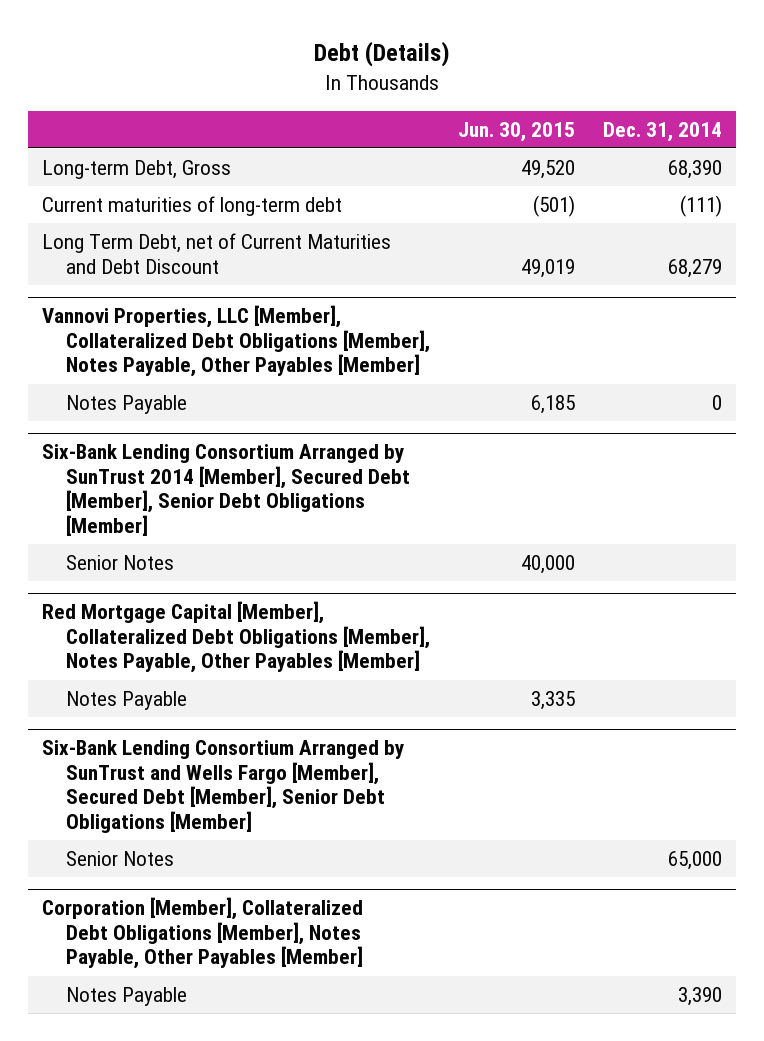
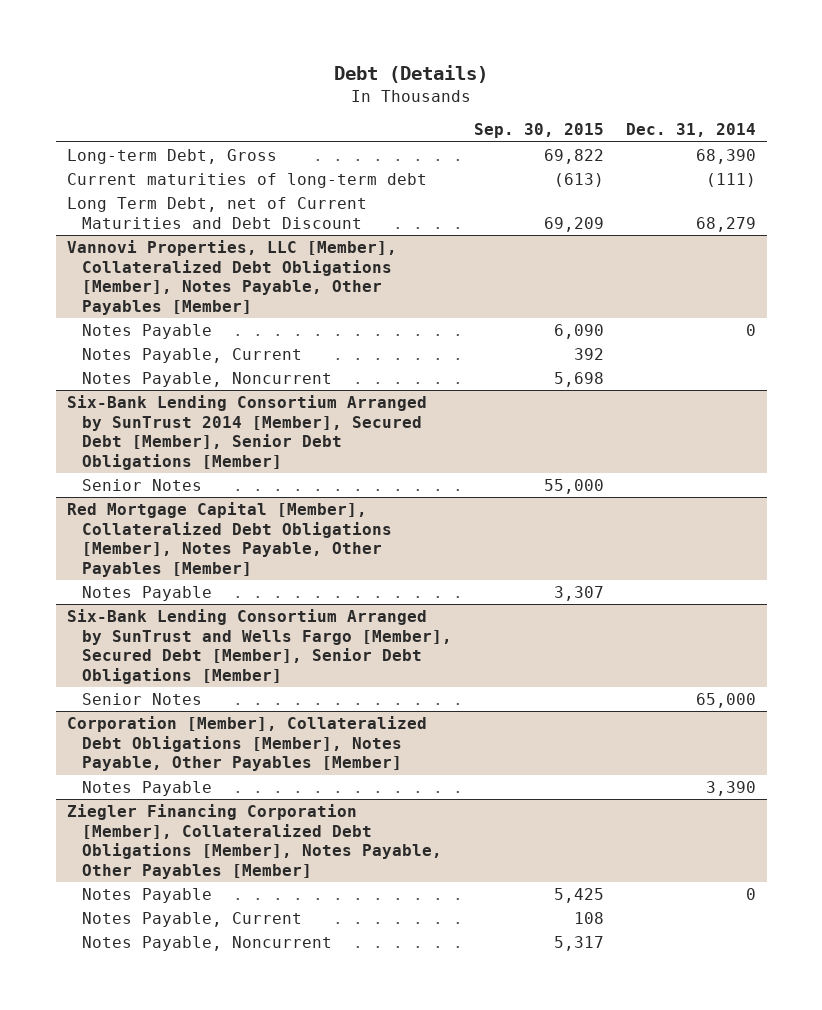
- | Jun. 30, 2015 | Dec. 31, 2014
+ | Sep. 30, 2015 | Dec. 31, 2014
@ Vannovi Properties, LLC [Member], Collateralized Debt Obligations [Member], Notes Payable, Other Payables [Member]
+ Notes Payable, Current | 392 |
+ Notes Payable, Noncurrent | 5,698 |
+ Ziegler Financing Corporation [Member], Collateralized Debt Obligations [Member], Notes Payable, Other Payables [Member]
+ Notes Payable | 5,425 | 0
+ Notes Payable, Current | 108 |
+ Notes Payable, Noncurrent | 5,317 |

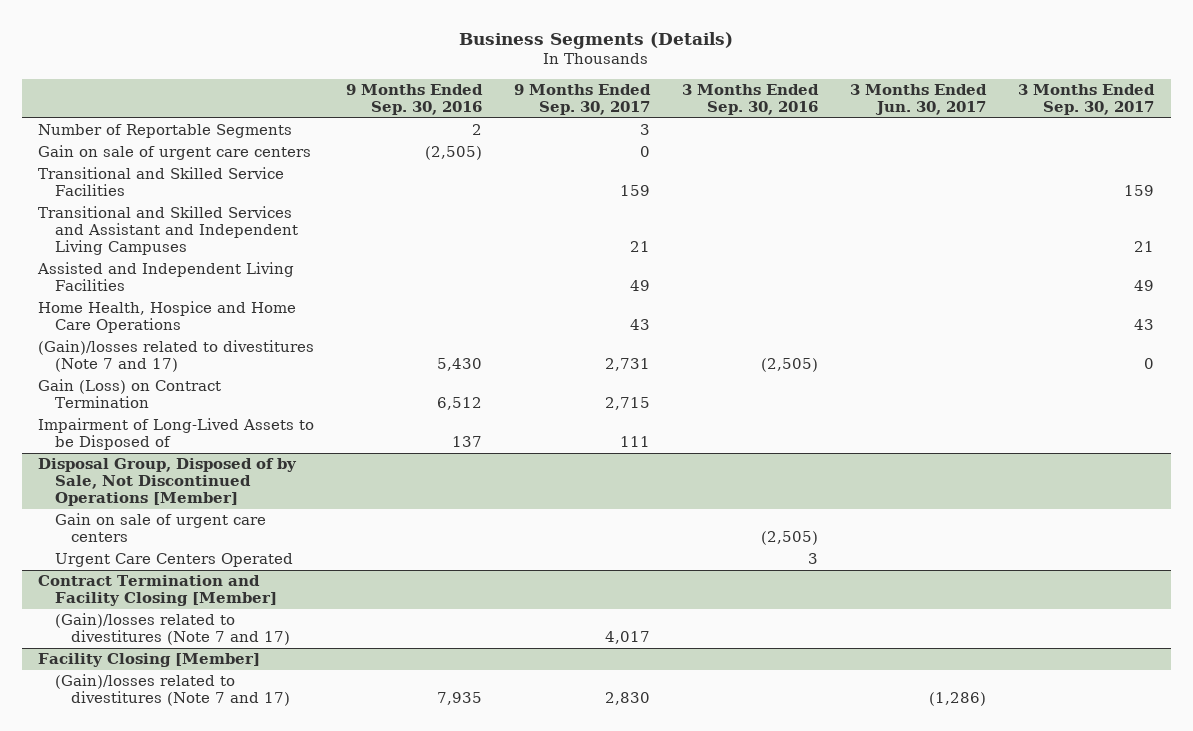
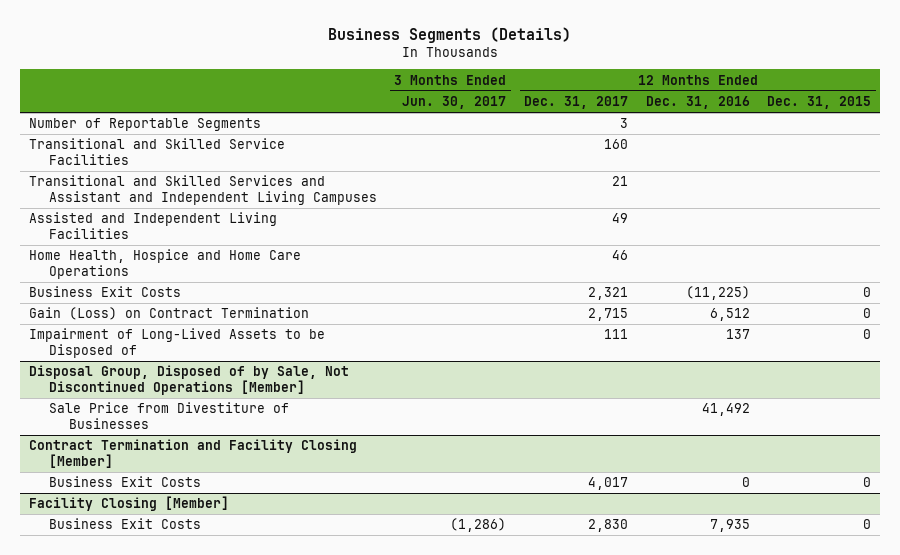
- | 9 Months Ended Sep. 30, 2016 | 9 Months Ended Sep. 30, 2017 | 3 Months Ended Sep. 30, 2016 | 3 Months Ended Jun. 30, 2017 | 3 Months Ended Sep. 30, 2017
+ | 3 Months Ended Jun. 30, 2017 | 12 Months Ended Dec. 31, 2017 | 12 Months Ended Dec. 31, 2016 | 12 Months Ended Dec. 31, 2015
- Gain on sale of urgent care centers | (2,505) | 0 | | |
- (Gain)/losses related to divestitures (Note 7 and 17) | 5,430 | 2,731 | (2,505) | | 0
+ Business Exit Costs | | 2,321 | (11,225) | 0
@ Disposal Group, Disposed of by Sale, Not Discontinued Operations [Member]
- Gain on sale of urgent care centers | | | (2,505) | |
- Urgent Care Centers Operated | | | 3 | |
+ Sale Price from Divestiture of Businesses | | | 41,492 |
@ Contract Termination and Facility Closing [Member]
- (Gain)/losses related to divestitures (Note 7 and 17) | | 4,017 | | |
+ Business Exit Costs | | 4,017 | 0 | 0
@ Facility Closing [Member]
- (Gain)/losses related to divestitures (Note 7 and 17) | 7,935 | 2,830 | | (1,286) |
+ Business Exit Costs | (1,286) | 2,830 | 7,935 | 0

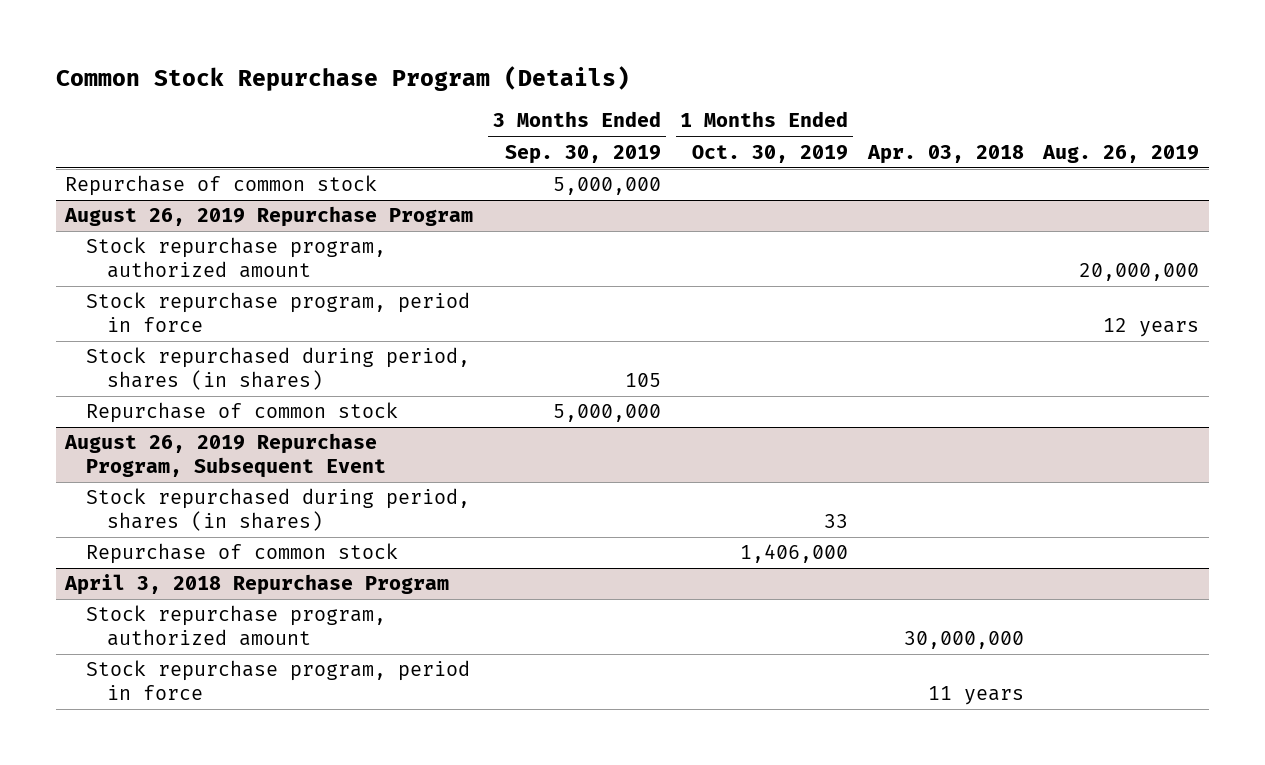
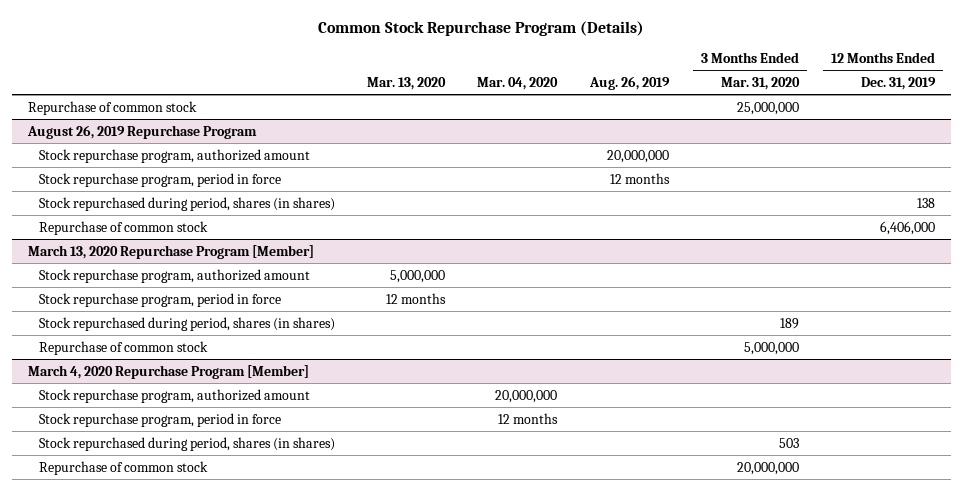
- | 3 Months Ended Sep. 30, 2019 | 1 Months Ended Oct. 30, 2019 | Apr. 03, 2018 | Aug. 26, 2019
+ | Mar. 13, 2020 | Mar. 04, 2020 | Aug. 26, 2019 | 3 Months Ended Mar. 31, 2020 | 12 Months Ended Dec. 31, 2019
@ August 26, 2019 Repurchase Program
- Stock repurchase program, period in force | | | | 12 years
+ Stock repurchase program, period in force | | | 12 months | |
- August 26, 2019 Repurchase Program, Subsequent Event
- Stock repurchased during period, shares (in shares) | | 33 | |
- Repurchase of common stock | | 1,406,000 | |
- April 3, 2018 Repurchase Program
- Stock repurchase program, authorized amount | | | 30,000,000 |
- Stock repurchase program, period in force | | | 11 years |
+ March 13, 2020 Repurchase Program [Member]
+ Stock repurchase program, authorized amount | 5,000,000 | | | |
+ Stock repurchase program, period in force | 12 months | | | |
+ Stock repurchased during period, shares (in shares) | | | | 189 |
+ Repurchase of common stock | | | | 5,000,000 |
+ March 4, 2020 Repurchase Program [Member]
+ Stock repurchase program, authorized amount | | 20,000,000 | | |
+ Stock repurchase program, period in force | | 12 months | | |
+ Stock repurchased during period, shares (in shares) | | | | 503 |
+ Repurchase of common stock | | | | 20,000,000 |

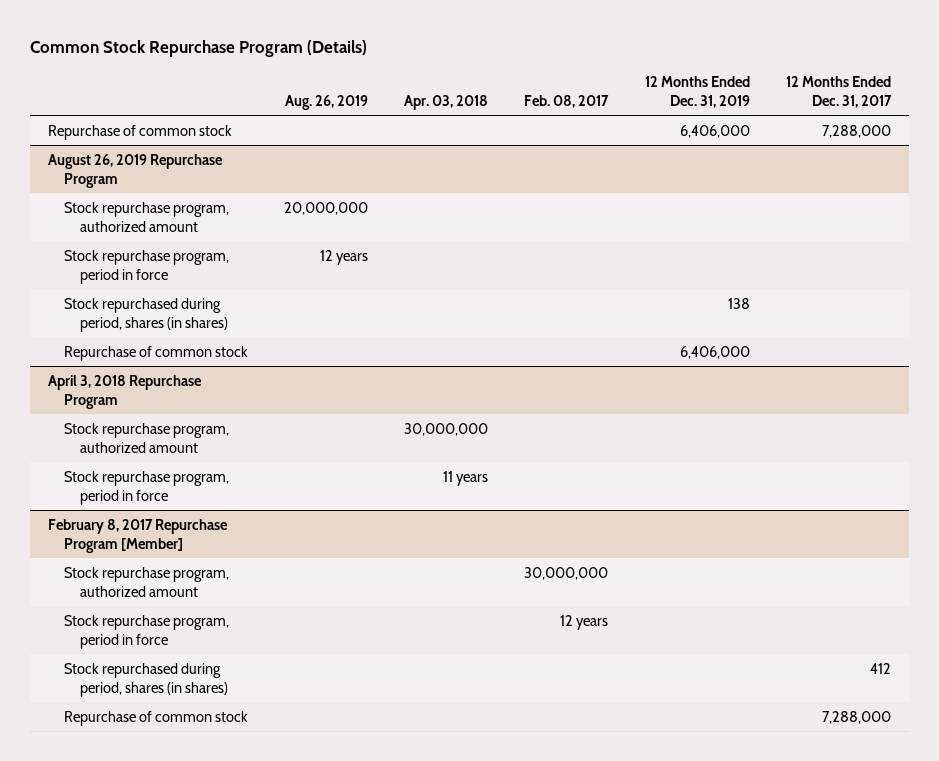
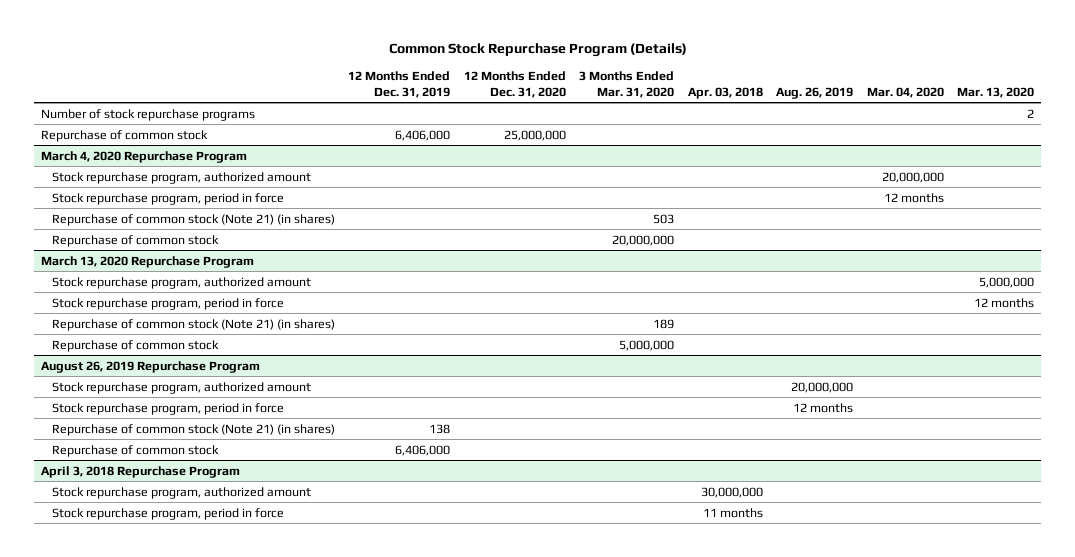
- | Aug. 26, 2019 | Apr. 03, 2018 | Feb. 08, 2017 | 12 Months Ended Dec. 31, 2019 | 12 Months Ended Dec. 31, 2017
+ | 12 Months Ended Dec. 31, 2019 | 12 Months Ended Dec. 31, 2020 | 3 Months Ended Mar. 31, 2020 | Apr. 03, 2018 | Aug. 26, 2019 | Mar. 04, 2020 | Mar. 13, 2020
+ Number of stock repurchase programs | | | | | | | 2
+ March 4, 2020 Repurchase Program
+ Stock repurchase program, authorized amount | | | | | | 20,000,000 |
+ Stock repurchase program, period in force | | | | | | 12 months |
+ Repurchase of common stock (Note 21) (in shares) | | | 503 | | | |
+ Repurchase of common stock | | | 20,000,000 | | | |
+ March 13, 2020 Repurchase Program
+ Stock repurchase program, authorized amount | | | | | | | 5,000,000
+ Stock repurchase program, period in force | | | | | | | 12 months
+ Repurchase of common stock (Note 21) (in shares) | | | 189 | | | |
+ Repurchase of common stock | | | 5,000,000 | | | |
@ August 26, 2019 Repurchase Program
- Stock repurchase program, period in force | 12 years | | | |
- Stock repurchased during period, shares (in shares) | | | | 138 |
+ Stock repurchase program, period in force | | | | | 12 months | |
+ Repurchase of common stock (Note 21) (in shares) | 138 | | | | | |
@ April 3, 2018 Repurchase Program
- Stock repurchase program, period in force | | 11 years | | |
- February 8, 2017 Repurchase Program [Member]
- Stock repurchase program, authorized amount | | | 30,000,000 | |
- Stock repurchase program, period in force | | | 12 years | |
- Stock repurchased during period, shares (in shares) | | | | | 412
- Repurchase of common stock | | | | | 7,288,000
@ April 3, 2018 Repurchase Program
+ Stock repurchase program, period in force | | | | 11 months | | |

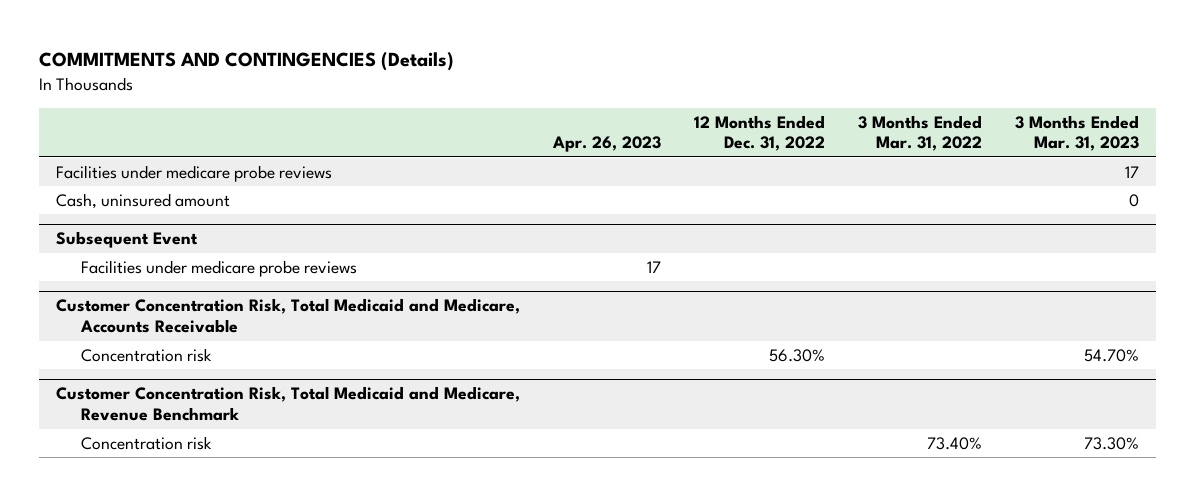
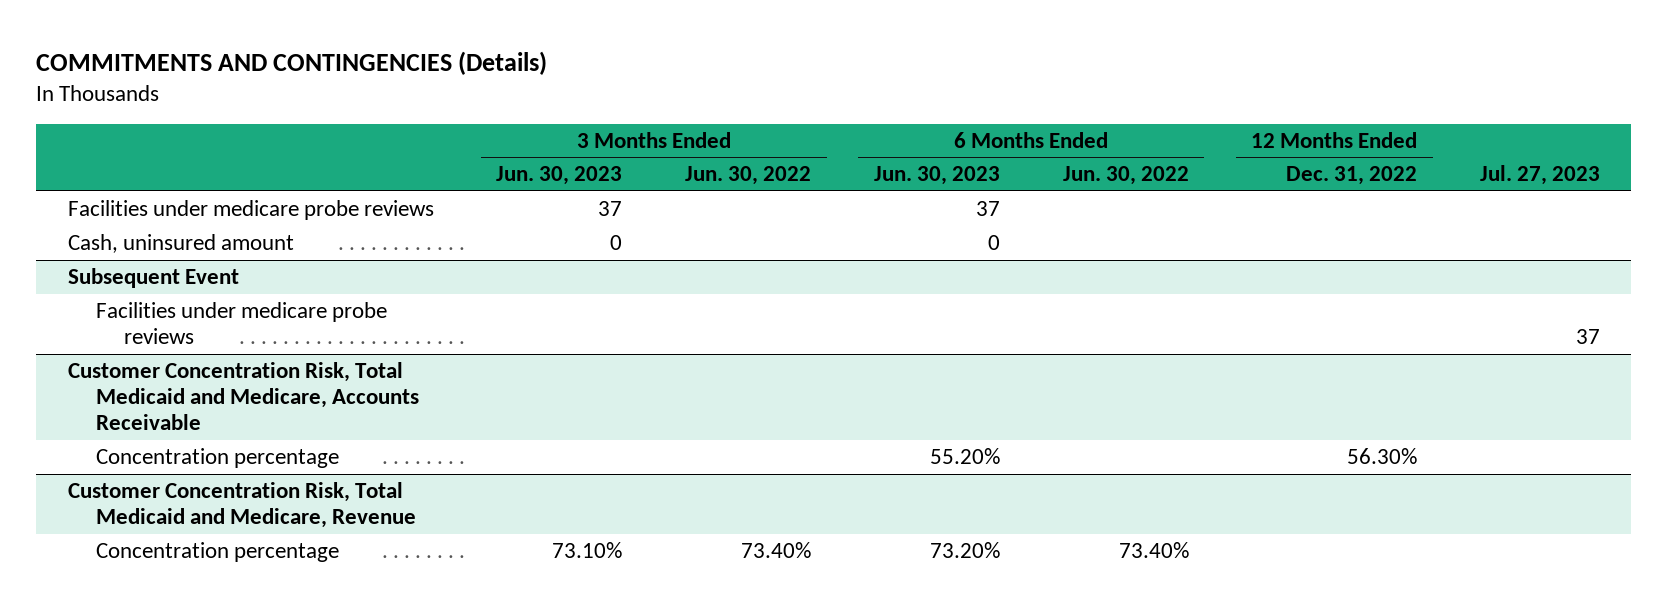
- | Apr. 26, 2023 | 12 Months Ended Dec. 31, 2022 | 3 Months Ended Mar. 31, 2022 | 3 Months Ended Mar. 31, 2023
+ | 3 Months Ended Jun. 30, 2023 | 3 Months Ended Jun. 30, 2022 | 6 Months Ended Jun. 30, 2023 | 6 Months Ended Jun. 30, 2022 | 12 Months Ended Dec. 31, 2022 | Jul. 27, 2023
@ Customer Concentration Risk, Total Medicaid and Medicare, Accounts Receivable
- Concentration risk | | 56.30% | | 54.70%
- Customer Concentration Risk, Total Medicaid and Medicare, Revenue Benchmark
- Concentration risk | | | 73.40% | 73.30%
@ Customer Concentration Risk, Total Medicaid and Medicare, Accounts Receivable
+ Concentration percentage | | | 55.20% | | 56.30% |
+ Customer Concentration Risk, Total Medicaid and Medicare, Revenue
+ Concentration percentage | 73.10% | 73.40% | 73.20% | 73.40% | |

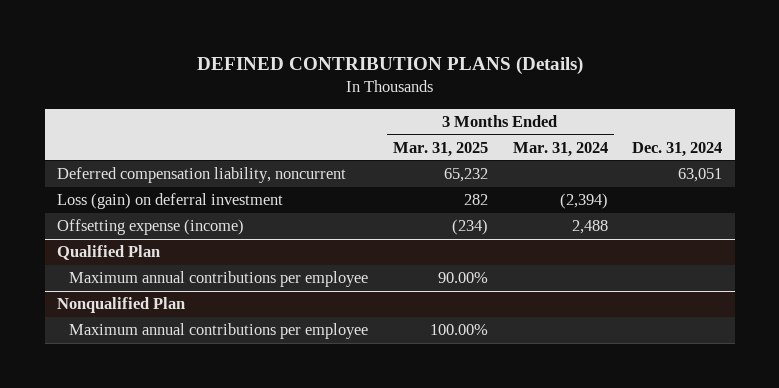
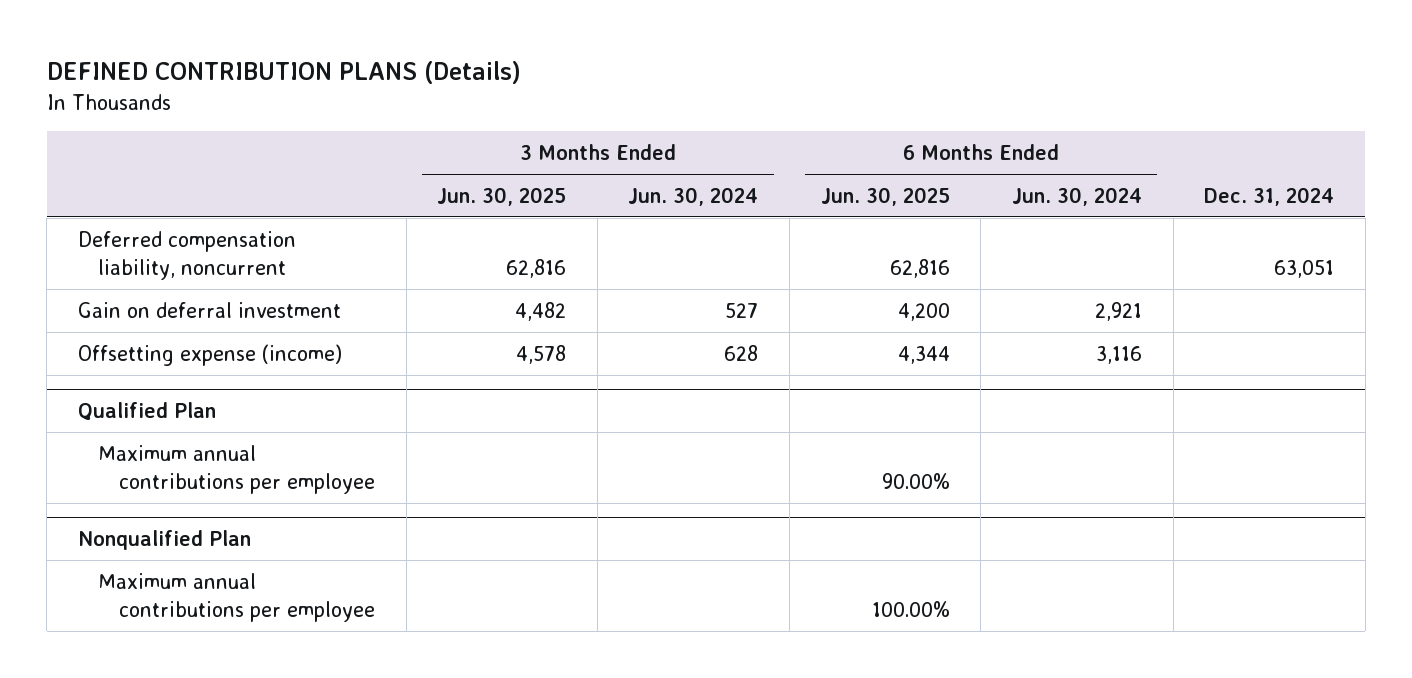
- | 3 Months Ended Mar. 31, 2025 | 3 Months Ended Mar. 31, 2024 | Dec. 31, 2024
+ | 3 Months Ended Jun. 30, 2025 | 3 Months Ended Jun. 30, 2024 | 6 Months Ended Jun. 30, 2025 | 6 Months Ended Jun. 30, 2024 | Dec. 31, 2024
- Loss (gain) on deferral investment | 282 | (2,394) |
+ Gain on deferral investment | 4,482 | 527 | 4,200 | 2,921 |

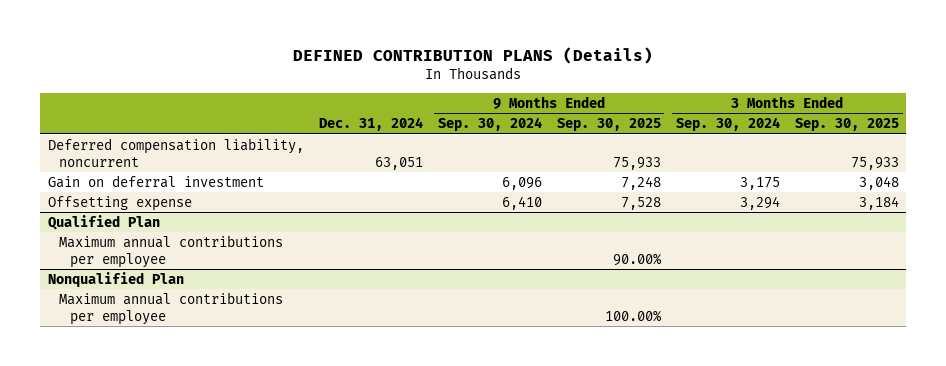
- | 3 Months Ended Jun. 30, 2025 | 3 Months Ended Jun. 30, 2024 | 6 Months Ended Jun. 30, 2025 | 6 Months Ended Jun. 30, 2024 | Dec. 31, 2024
+ | Dec. 31, 2024 | 9 Months Ended Sep. 30, 2024 | 9 Months Ended Sep. 30, 2025 | 3 Months Ended Sep. 30, 2024 | 3 Months Ended Sep. 30, 2025
- Offsetting expense (income) | 4,578 | 628 | 4,344 | 3,116 |
+ Offsetting expense | | 6,410 | 7,528 | 3,294 | 3,184

